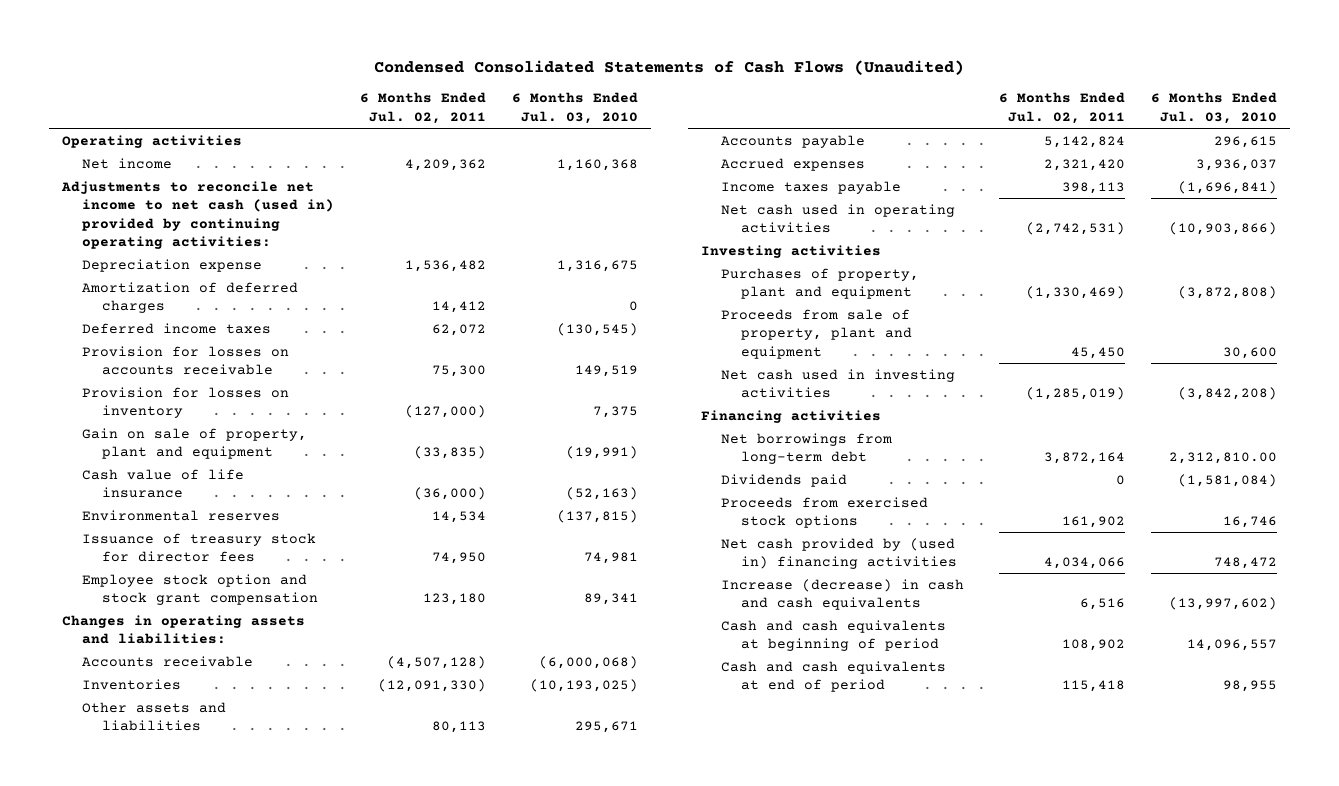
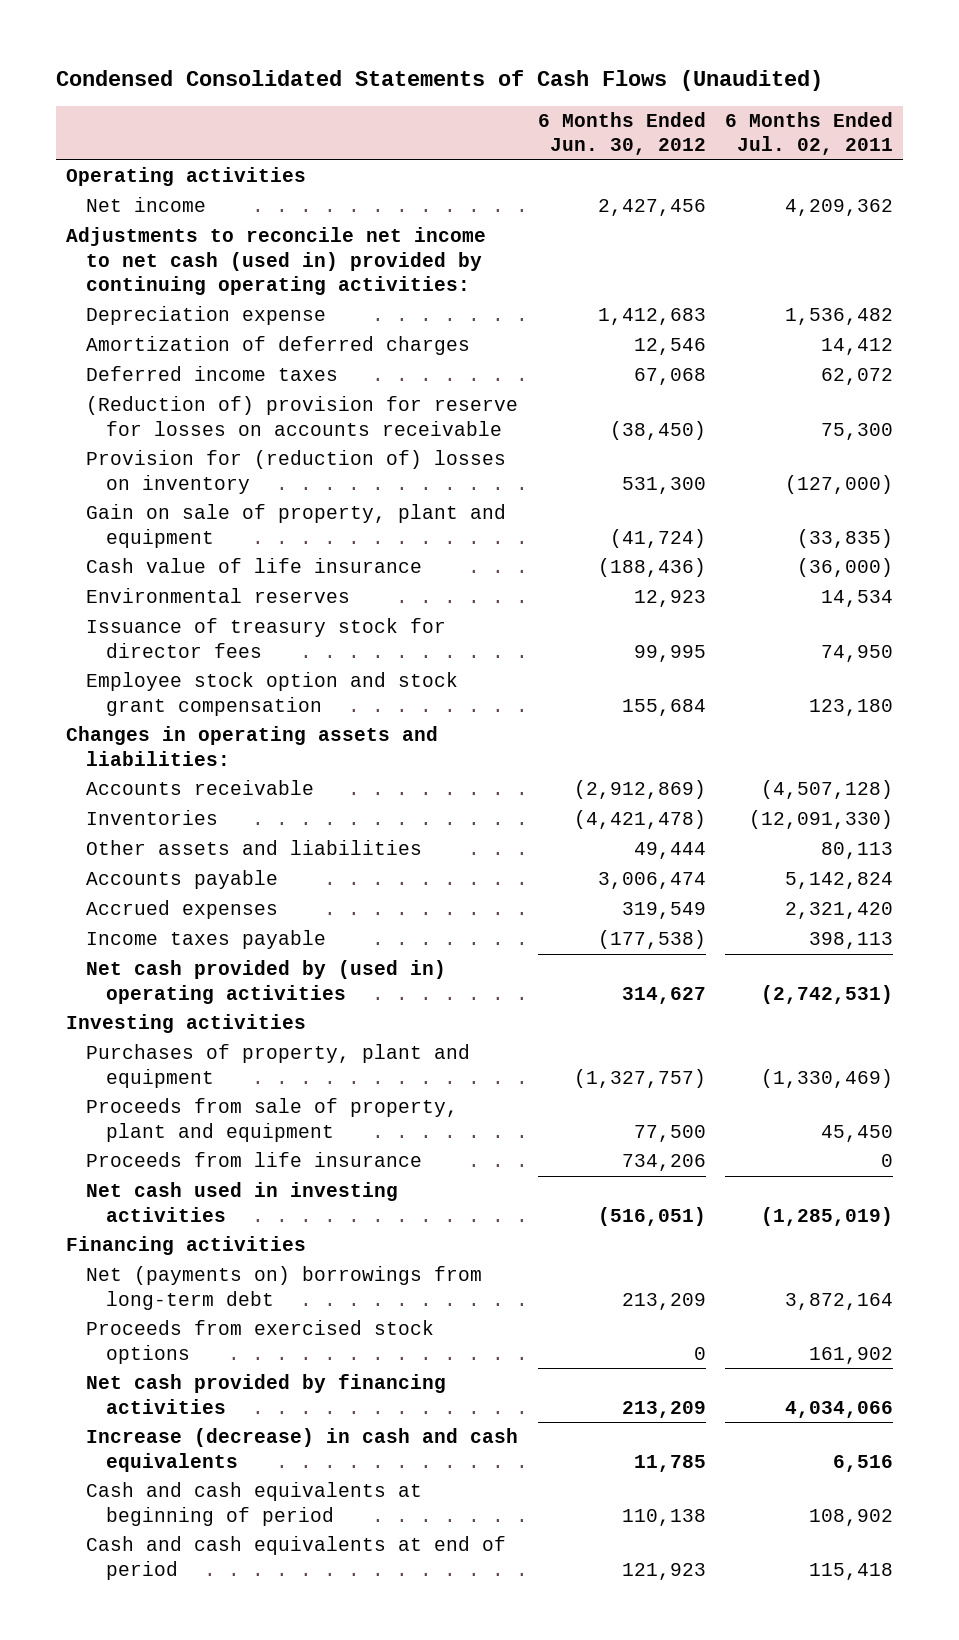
- | 6 Months Ended Jul. 02, 2011 | 6 Months Ended Jul. 03, 2010
+ | 6 Months Ended Jun. 30, 2012 | 6 Months Ended Jul. 02, 2011
- Provision for losses on accounts receivable | 75,300 | 149,519
- Provision for losses on inventory | (127,000) | 7,375
+ (Reduction of) provision for reserve for losses on accounts receivable | (38,450) | 75,300
+ Provision for (reduction of) losses on inventory | 531,300 | (127,000)
- Net cash used in operating activities | (2,742,531) | (10,903,866)
+ Net cash provided by (used in) operating activities | 314,627 | (2,742,531)
+ Proceeds from life insurance | 734,206 | 0
- Net borrowings from long-term debt | 3,872,164 | 2,312,810.00
- Dividends paid | 0 | (1,581,084)
+ Net (payments on) borrowings from long-term debt | 213,209 | 3,872,164
- Net cash provided by (used in) financing activities | 4,034,066 | 748,472
+ Net cash provided by financing activities | 213,209 | 4,034,066

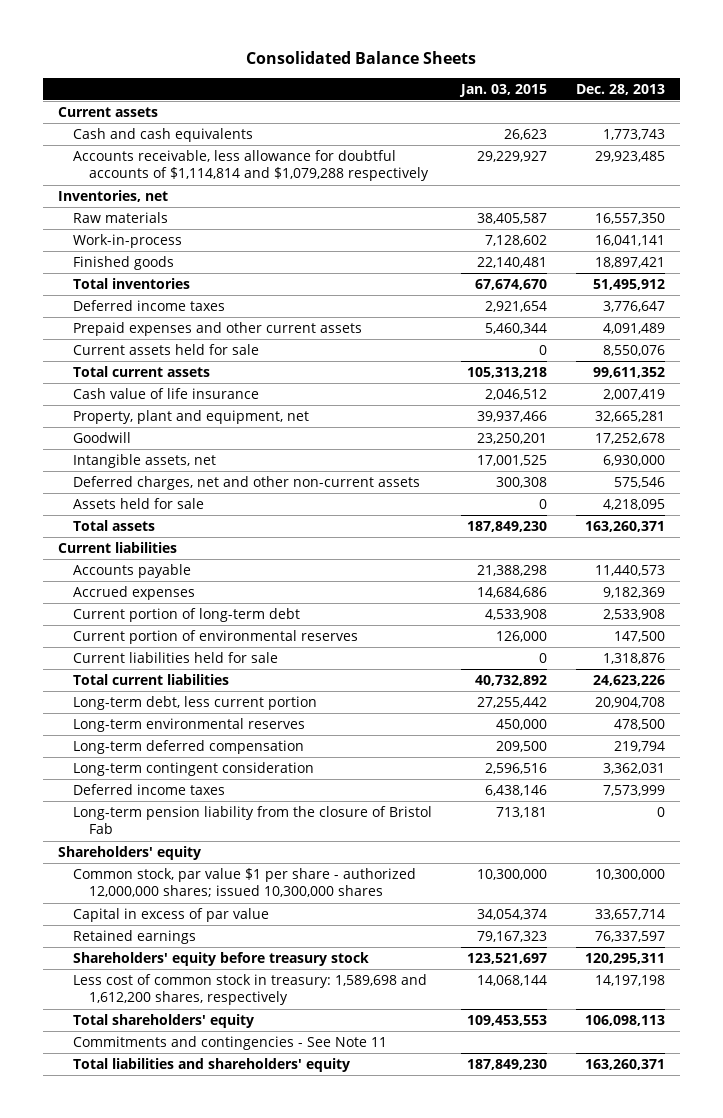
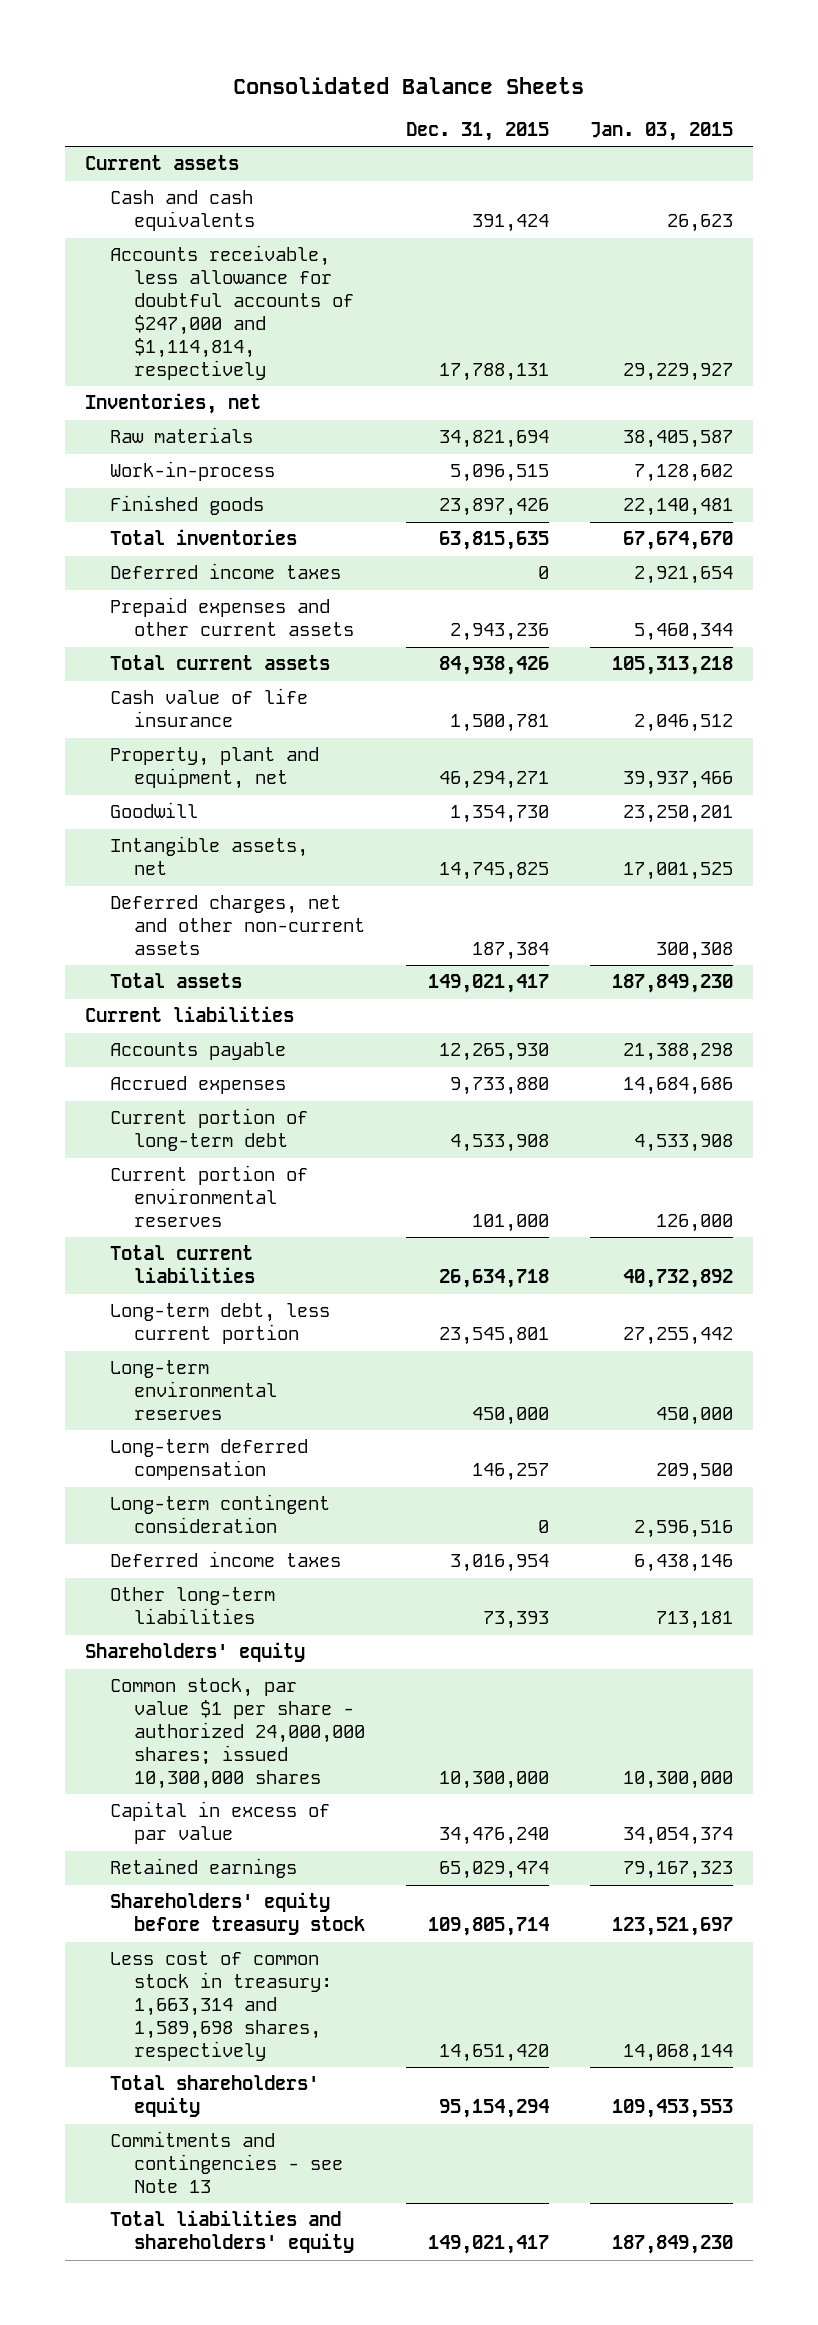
- | Jan. 03, 2015 | Dec. 28, 2013
+ | Dec. 31, 2015 | Jan. 03, 2015
- Accounts receivable, less allowance for doubtful accounts of $1,114,814 and $1,079,288 respectively | 29,229,927 | 29,923,485
+ Accounts receivable, less allowance for doubtful accounts of $247,000 and $1,114,814, respectively | 17,788,131 | 29,229,927
- Current assets held for sale | 0 | 8,550,076
- Assets held for sale | 0 | 4,218,095
- Current liabilities held for sale | 0 | 1,318,876
- Long-term pension liability from the closure of Bristol Fab | 713,181 | 0
+ Other long-term liabilities | 73,393 | 713,181
- Common stock, par value $1 per share - authorized 12,000,000 shares; issued 10,300,000 shares | 10,300,000 | 10,300,000
+ Common stock, par value $1 per share - authorized 24,000,000 shares; issued 10,300,000 shares | 10,300,000 | 10,300,000
- Less cost of common stock in treasury: 1,589,698 and 1,612,200 shares, respectively | 14,068,144 | 14,197,198
+ Less cost of common stock in treasury: 1,663,314 and 1,589,698 shares, respectively | 14,651,420 | 14,068,144
- Commitments and contingencies - See Note 11
+ Commitments and contingencies - see Note 13

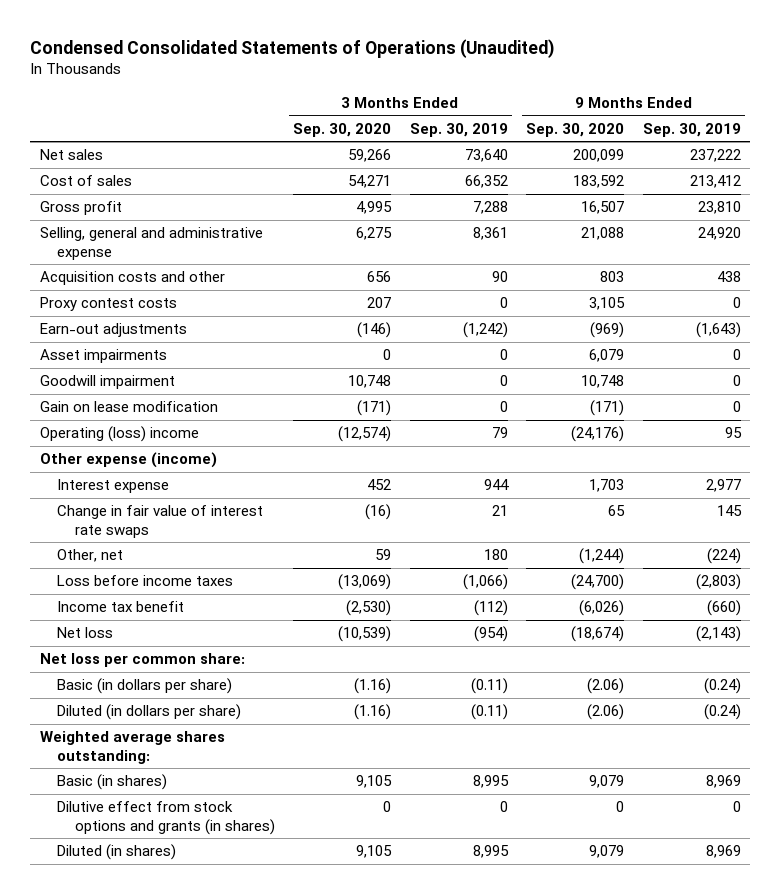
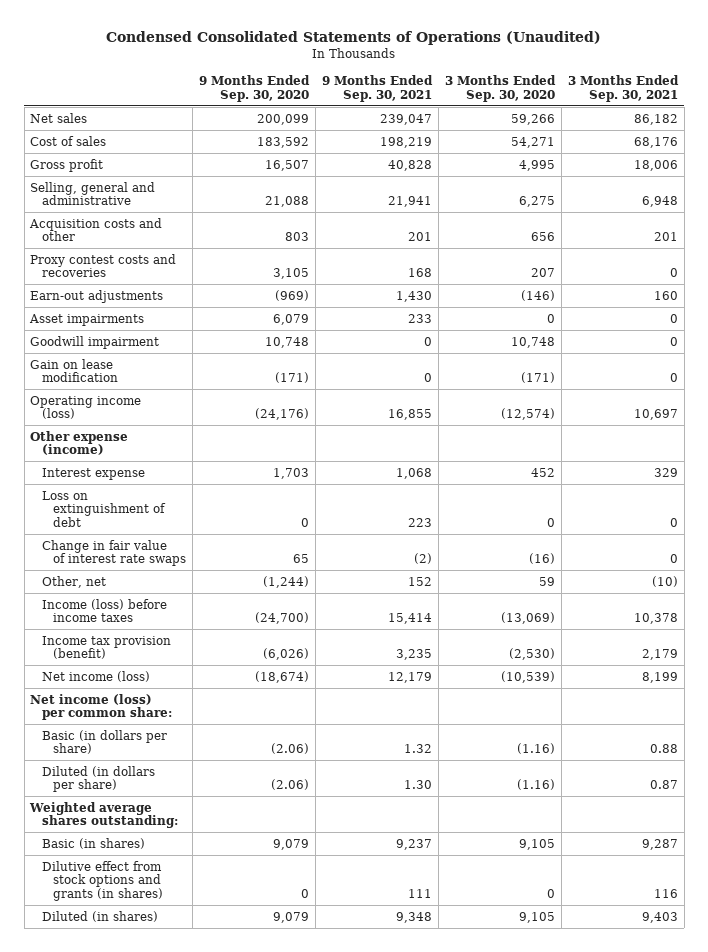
- | 3 Months Ended Sep. 30, 2020 | 3 Months Ended Sep. 30, 2019 | 9 Months Ended Sep. 30, 2020 | 9 Months Ended Sep. 30, 2019
+ | 9 Months Ended Sep. 30, 2020 | 9 Months Ended Sep. 30, 2021 | 3 Months Ended Sep. 30, 2020 | 3 Months Ended Sep. 30, 2021
- Selling, general and administrative expense | 6,275 | 8,361 | 21,088 | 24,920
+ Selling, general and administrative | 21,088 | 21,941 | 6,275 | 6,948
- Proxy contest costs | 207 | 0 | 3,105 | 0
+ Proxy contest costs and recoveries | 3,105 | 168 | 207 | 0
- Operating (loss) income | (12,574) | 79 | (24,176) | 95
+ Operating income (loss) | (24,176) | 16,855 | (12,574) | 10,697
+ Loss on extinguishment of debt | 0 | 223 | 0 | 0
- Loss before income taxes | (13,069) | (1,066) | (24,700) | (2,803)
- Income tax benefit | (2,530) | (112) | (6,026) | (660)
- Net loss | (10,539) | (954) | (18,674) | (2,143)
- Net loss per common share:
+ Income (loss) before income taxes | (24,700) | 15,414 | (13,069) | 10,378
+ Income tax provision (benefit) | (6,026) | 3,235 | (2,530) | 2,179
+ Net income (loss) | (18,674) | 12,179 | (10,539) | 8,199
+ Net income (loss) per common share:

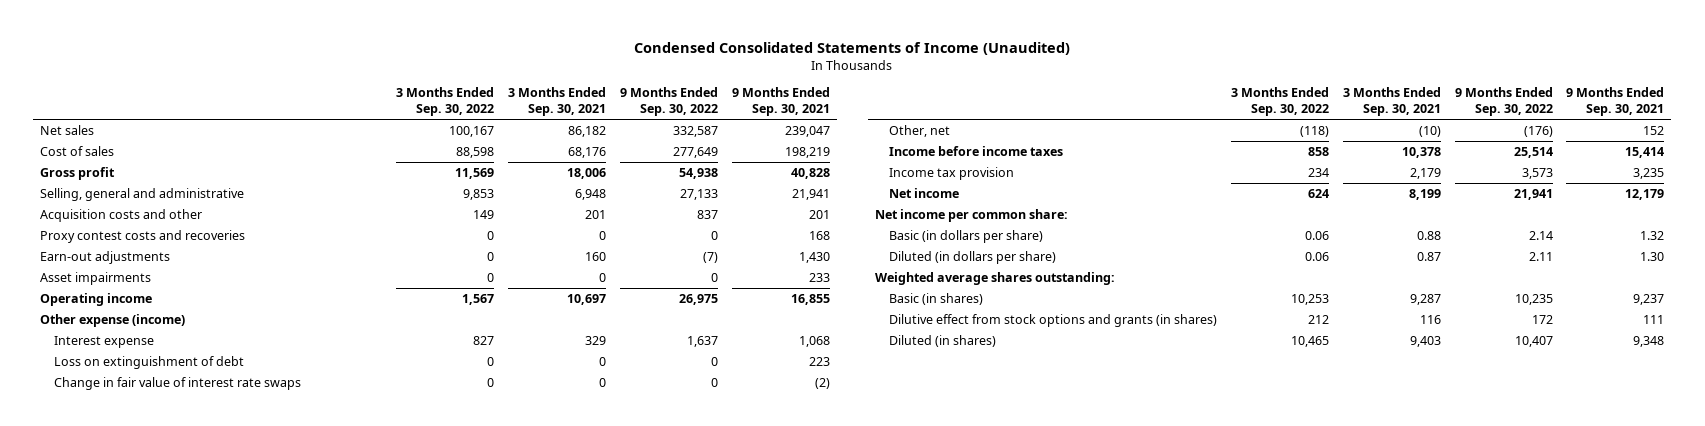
- Condensed Consolidated Statements of Operations (Unaudited)
+ Condensed Consolidated Statements of Income (Unaudited)
- | 9 Months Ended Sep. 30, 2020 | 9 Months Ended Sep. 30, 2021 | 3 Months Ended Sep. 30, 2020 | 3 Months Ended Sep. 30, 2021
+ | 3 Months Ended Sep. 30, 2022 | 3 Months Ended Sep. 30, 2021 | 9 Months Ended Sep. 30, 2022 | 9 Months Ended Sep. 30, 2021
- Goodwill impairment | 10,748 | 0 | 10,748 | 0
- Gain on lease modification | (171) | 0 | (171) | 0
- Operating income (loss) | (24,176) | 16,855 | (12,574) | 10,697
+ Operating income | 1,567 | 10,697 | 26,975 | 16,855
- Income (loss) before income taxes | (24,700) | 15,414 | (13,069) | 10,378
- Income tax provision (benefit) | (6,026) | 3,235 | (2,530) | 2,179
- Net income (loss) | (18,674) | 12,179 | (10,539) | 8,199
- Net income (loss) per common share:
+ Income before income taxes | 858 | 10,378 | 25,514 | 15,414
+ Income tax provision | 234 | 2,179 | 3,573 | 3,235
+ Net income | 624 | 8,199 | 21,941 | 12,179
+ Net income per common share:

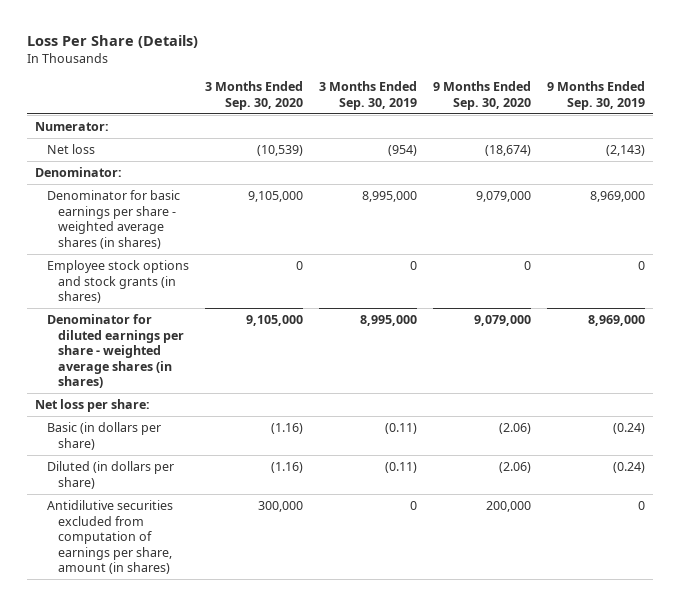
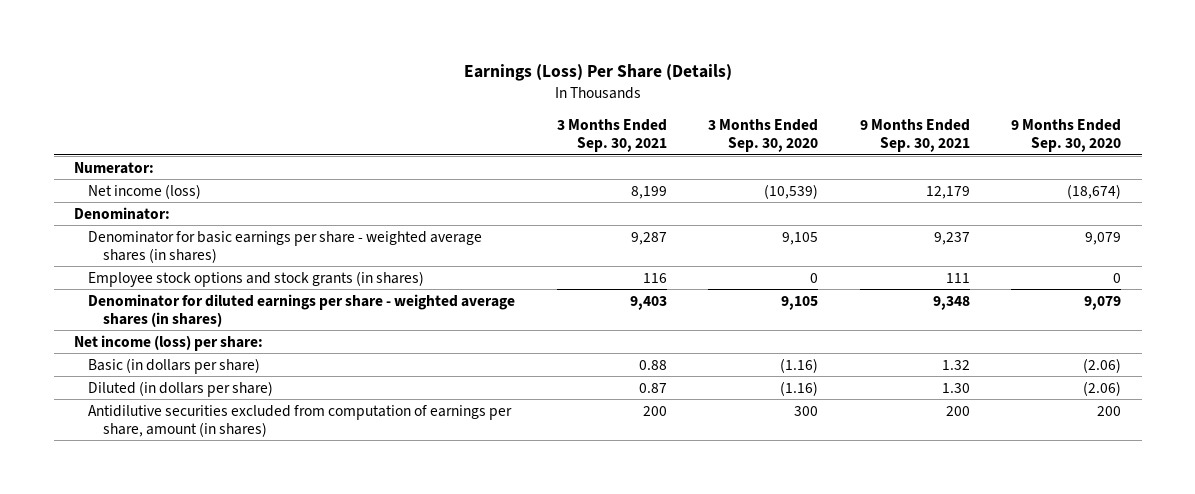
- Loss Per Share (Details)
+ Earnings (Loss) Per Share (Details)
- | 3 Months Ended Sep. 30, 2020 | 3 Months Ended Sep. 30, 2019 | 9 Months Ended Sep. 30, 2020 | 9 Months Ended Sep. 30, 2019
+ | 3 Months Ended Sep. 30, 2021 | 3 Months Ended Sep. 30, 2020 | 9 Months Ended Sep. 30, 2021 | 9 Months Ended Sep. 30, 2020
- Net loss | (10,539) | (954) | (18,674) | (2,143)
+ Net income (loss) | 8,199 | (10,539) | 12,179 | (18,674)
- Denominator for basic earnings per share - weighted average shares (in shares) | 9,105,000 | 8,995,000 | 9,079,000 | 8,969,000
+ Denominator for basic earnings per share - weighted average shares (in shares) | 9,287 | 9,105 | 9,237 | 9,079
- Denominator for diluted earnings per share - weighted average shares (in shares) | 9,105,000 | 8,995,000 | 9,079,000 | 8,969,000
- Net loss per share:
+ Denominator for diluted earnings per share - weighted average shares (in shares) | 9,403 | 9,105 | 9,348 | 9,079
+ Net income (loss) per share:
- Antidilutive securities excluded from computation of earnings per share, amount (in shares) | 300,000 | 0 | 200,000 | 0
+ Antidilutive securities excluded from computation of earnings per share, amount (in shares) | 200 | 300 | 200 | 200

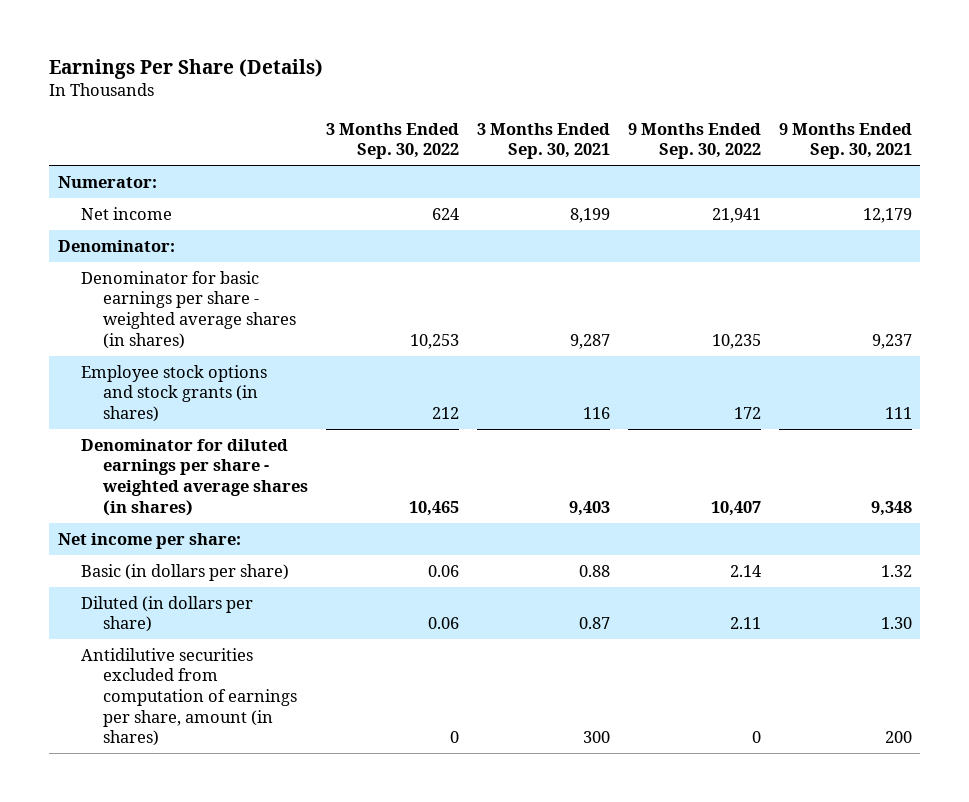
- Earnings (Loss) Per Share (Details)
+ Earnings Per Share (Details)
- | 3 Months Ended Sep. 30, 2021 | 3 Months Ended Sep. 30, 2020 | 9 Months Ended Sep. 30, 2021 | 9 Months Ended Sep. 30, 2020
+ | 3 Months Ended Sep. 30, 2022 | 3 Months Ended Sep. 30, 2021 | 9 Months Ended Sep. 30, 2022 | 9 Months Ended Sep. 30, 2021
- Net income (loss) | 8,199 | (10,539) | 12,179 | (18,674)
+ Net income | 624 | 8,199 | 21,941 | 12,179
- Net income (loss) per share:
+ Net income per share:
- Antidilutive securities excluded from computation of earnings per share, amount (in shares) | 200 | 300 | 200 | 200
+ Antidilutive securities excluded from computation of earnings per share, amount (in shares) | 0 | 300 | 0 | 200

